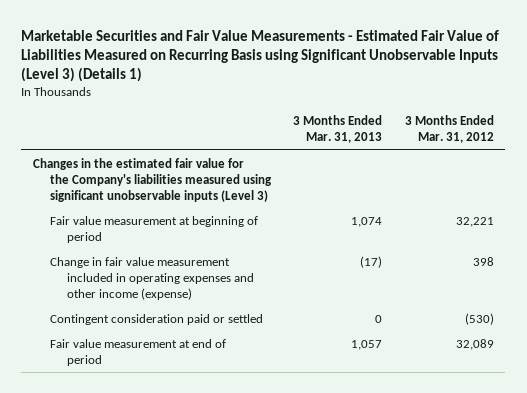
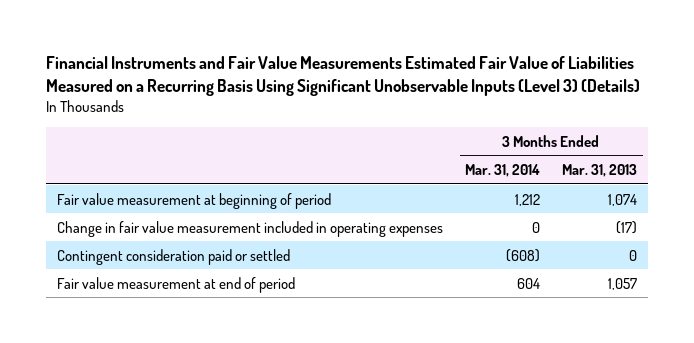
- Marketable Securities and Fair Value Measurements - Estimated Fair Value of Liabilities Measured on Recurring Basis using Significant Unobservable Inputs (Level 3) (Details 1)
+ Financial Instruments and Fair Value Measurements Estimated Fair Value of Liabilities Measured on a Recurring Basis Using Significant Unobservable Inputs (Level 3) (Details)
- | 3 Months Ended Mar. 31, 2013 | 3 Months Ended Mar. 31, 2012
+ | 3 Months Ended Mar. 31, 2014 | 3 Months Ended Mar. 31, 2013
- Changes in the estimated fair value for the Company's liabilities measured using significant unobservable inputs (Level 3)
- Change in fair value measurement included in operating expenses and other income (expense) | (17) | 398
+ Change in fair value measurement included in operating expenses | 0 | (17)

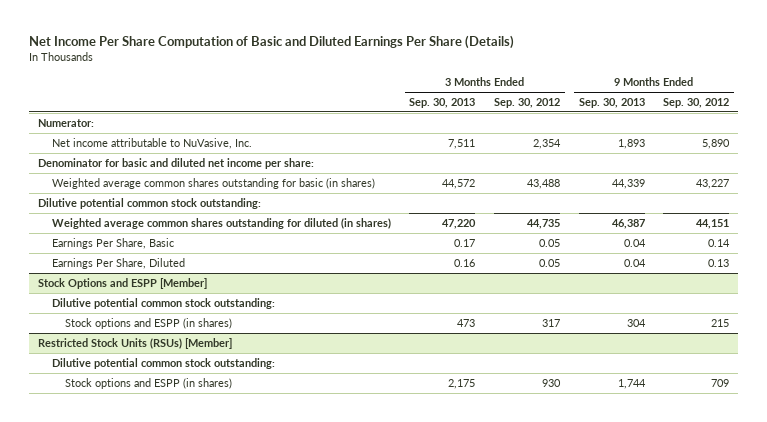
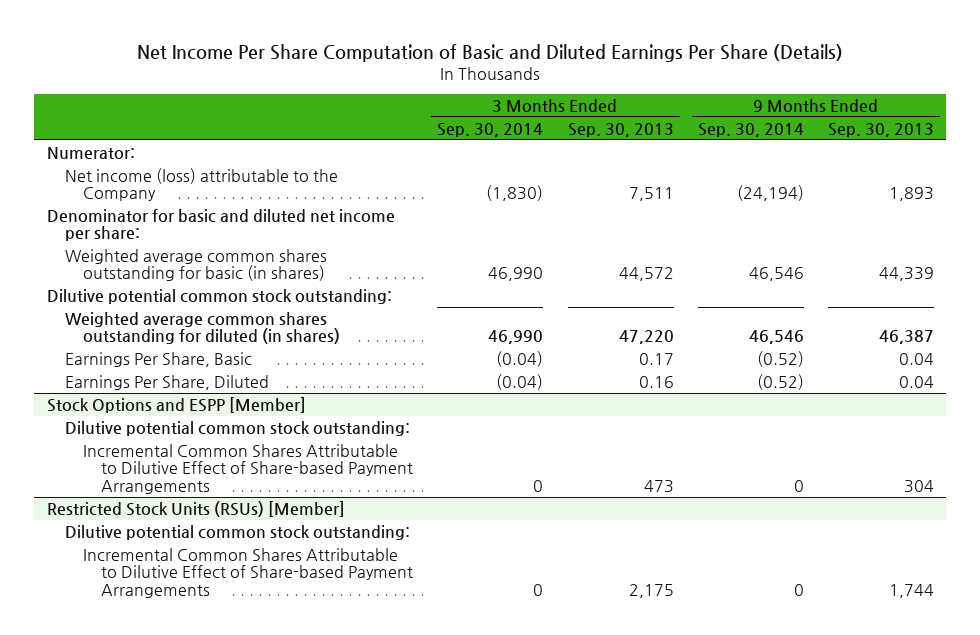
- | 3 Months Ended Sep. 30, 2013 | 3 Months Ended Sep. 30, 2012 | 9 Months Ended Sep. 30, 2013 | 9 Months Ended Sep. 30, 2012
+ | 3 Months Ended Sep. 30, 2014 | 3 Months Ended Sep. 30, 2013 | 9 Months Ended Sep. 30, 2014 | 9 Months Ended Sep. 30, 2013
- Net income attributable to NuVasive, Inc. | 7,511 | 2,354 | 1,893 | 5,890
+ Net income (loss) attributable to the Company | (1,830) | 7,511 | (24,194) | 1,893
@ Stock Options and ESPP [Member]
- Stock options and ESPP (in shares) | 473 | 317 | 304 | 215
+ Incremental Common Shares Attributable to Dilutive Effect of Share-based Payment Arrangements | 0 | 473 | 0 | 304
@ Restricted Stock Units (RSUs) [Member]
- Stock options and ESPP (in shares) | 2,175 | 930 | 1,744 | 709
+ Incremental Common Shares Attributable to Dilutive Effect of Share-based Payment Arrangements | 0 | 2,175 | 0 | 1,744

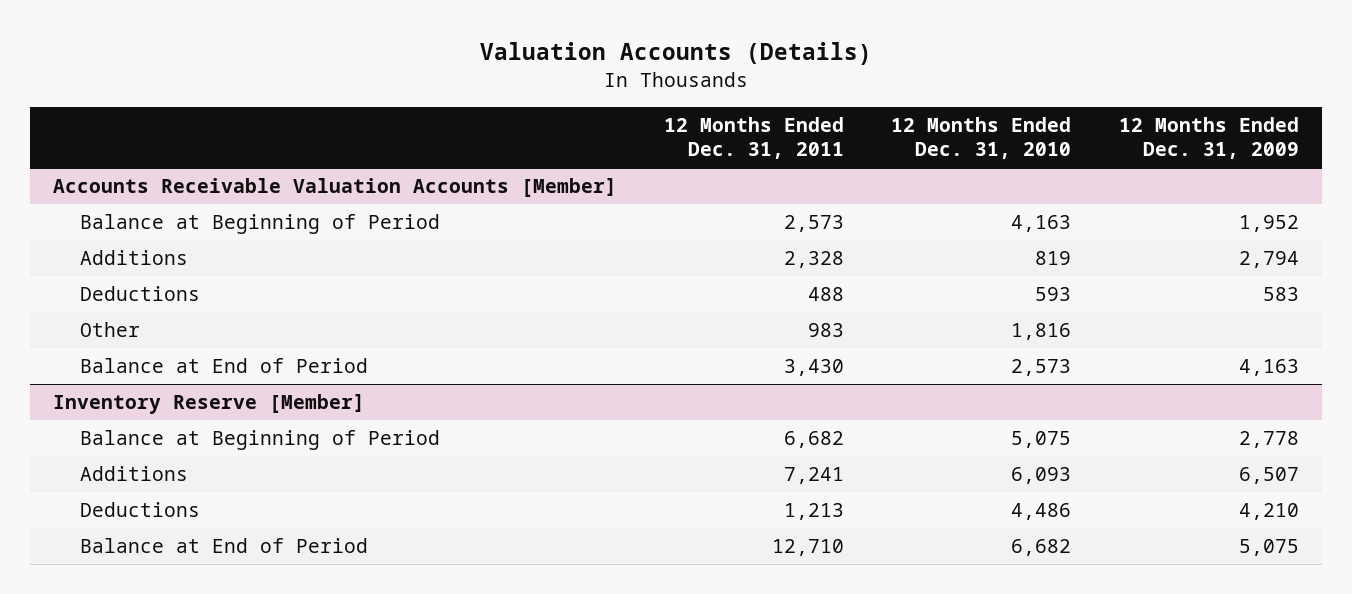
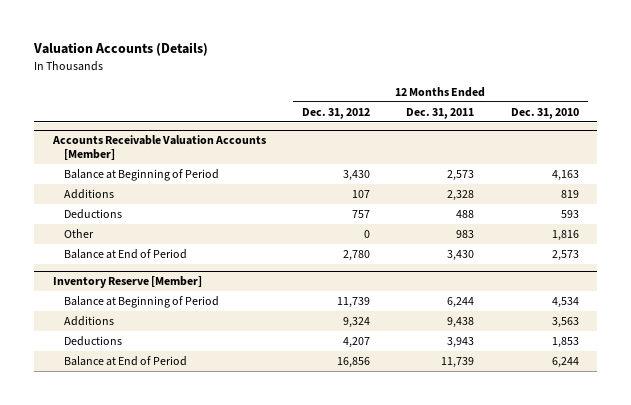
- | 12 Months Ended Dec. 31, 2011 | 12 Months Ended Dec. 31, 2010 | 12 Months Ended Dec. 31, 2009
+ | 12 Months Ended Dec. 31, 2012 | 12 Months Ended Dec. 31, 2011 | 12 Months Ended Dec. 31, 2010
@ Inventory Reserve [Member]
- Balance at Beginning of Period | 6,682 | 5,075 | 2,778
- Additions | 7,241 | 6,093 | 6,507
- Deductions | 1,213 | 4,486 | 4,210
- Balance at End of Period | 12,710 | 6,682 | 5,075
+ Balance at Beginning of Period | 11,739 | 6,244 | 4,534
+ Additions | 9,324 | 9,438 | 3,563
+ Deductions | 4,207 | 3,943 | 1,853
+ Balance at End of Period | 16,856 | 11,739 | 6,244

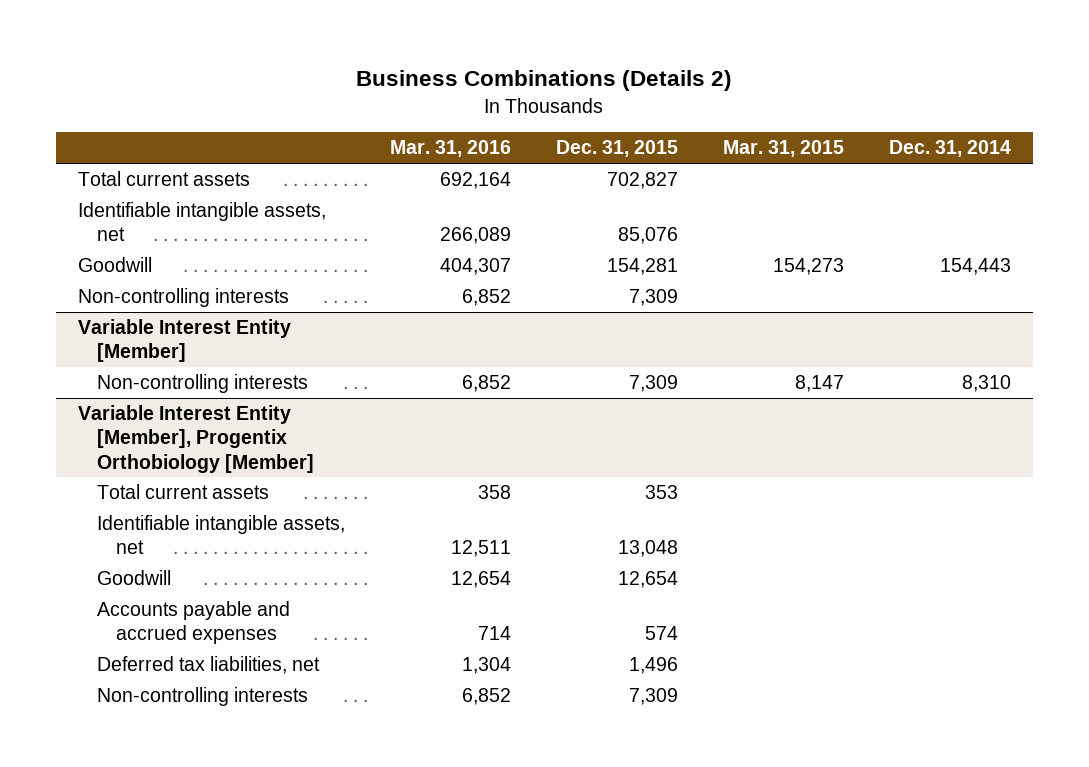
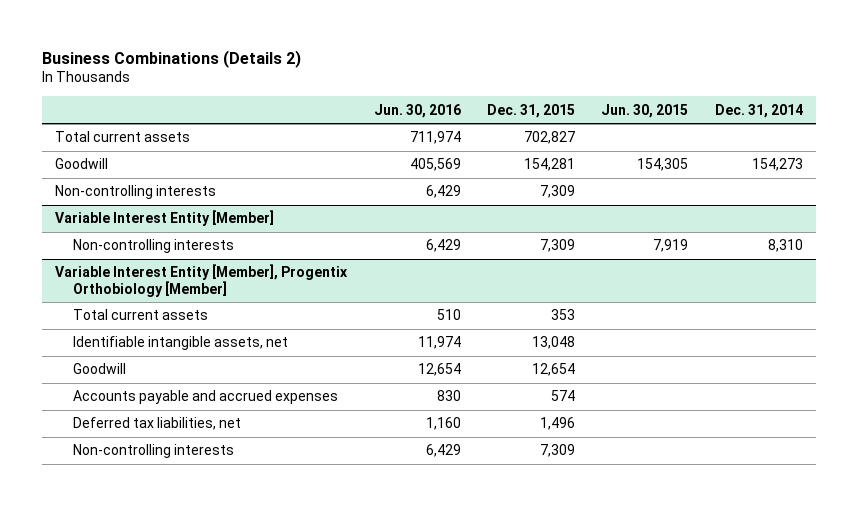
- | Mar. 31, 2016 | Dec. 31, 2015 | Mar. 31, 2015 | Dec. 31, 2014
+ | Jun. 30, 2016 | Dec. 31, 2015 | Jun. 30, 2015 | Dec. 31, 2014
- Identifiable intangible assets, net | 266,089 | 85,076 | |
- Goodwill | 404,307 | 154,281 | 154,273 | 154,443
+ Goodwill | 405,569 | 154,281 | 154,305 | 154,273

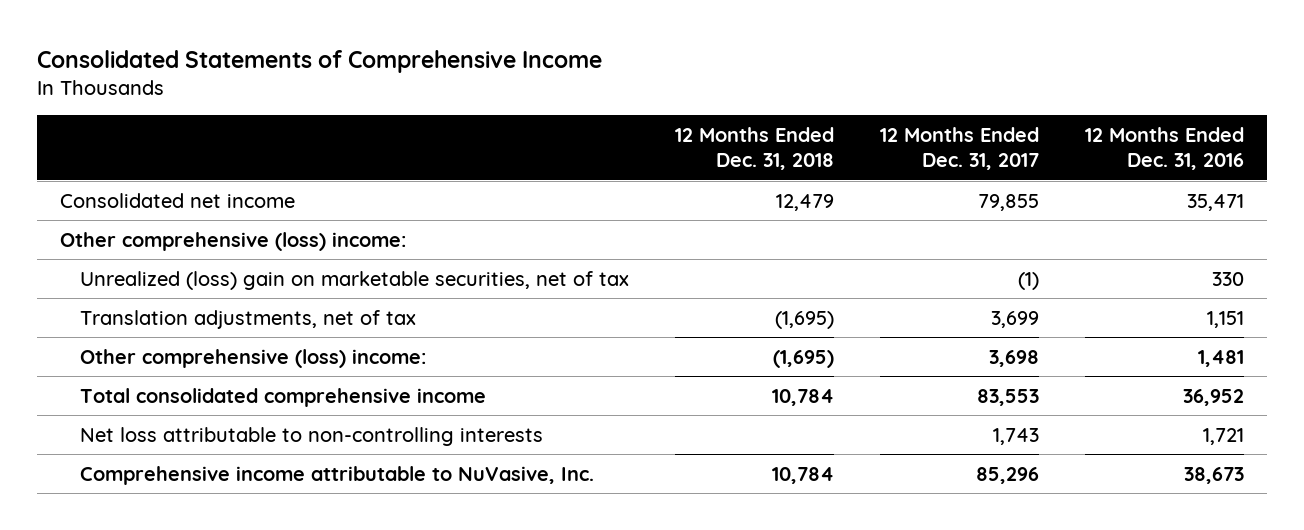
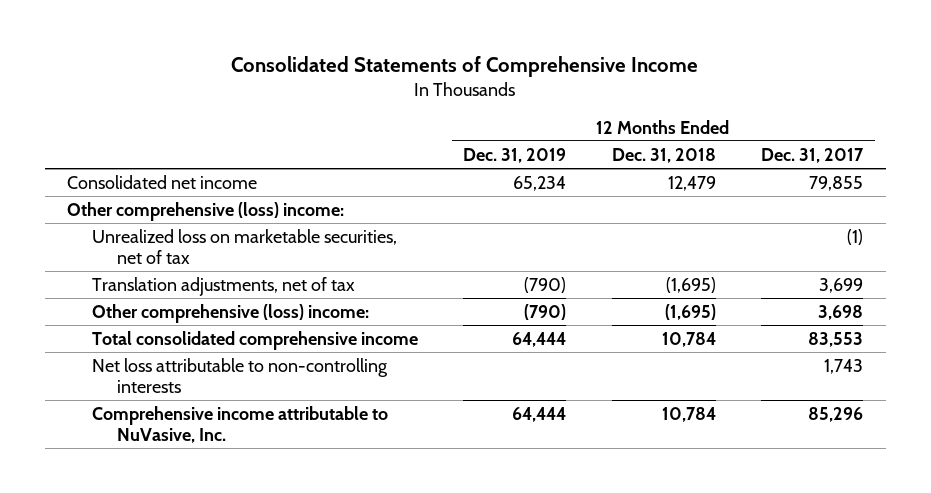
- | 12 Months Ended Dec. 31, 2018 | 12 Months Ended Dec. 31, 2017 | 12 Months Ended Dec. 31, 2016
+ | 12 Months Ended Dec. 31, 2019 | 12 Months Ended Dec. 31, 2018 | 12 Months Ended Dec. 31, 2017
- Unrealized (loss) gain on marketable securities, net of tax | | (1) | 330
+ Unrealized loss on marketable securities, net of tax | | | (1)

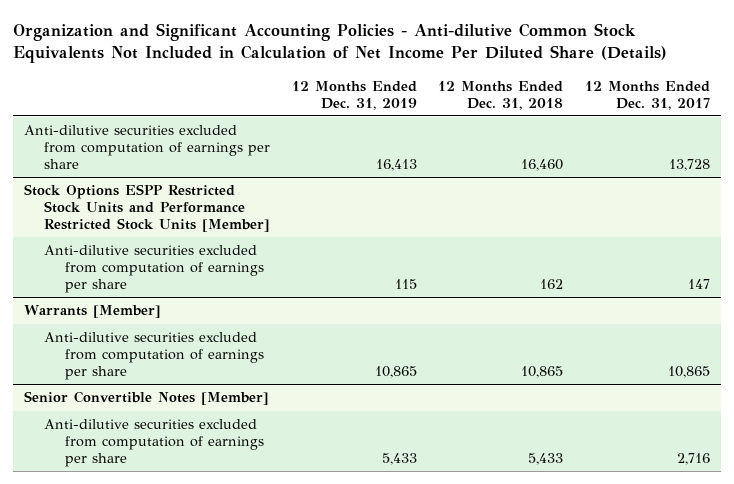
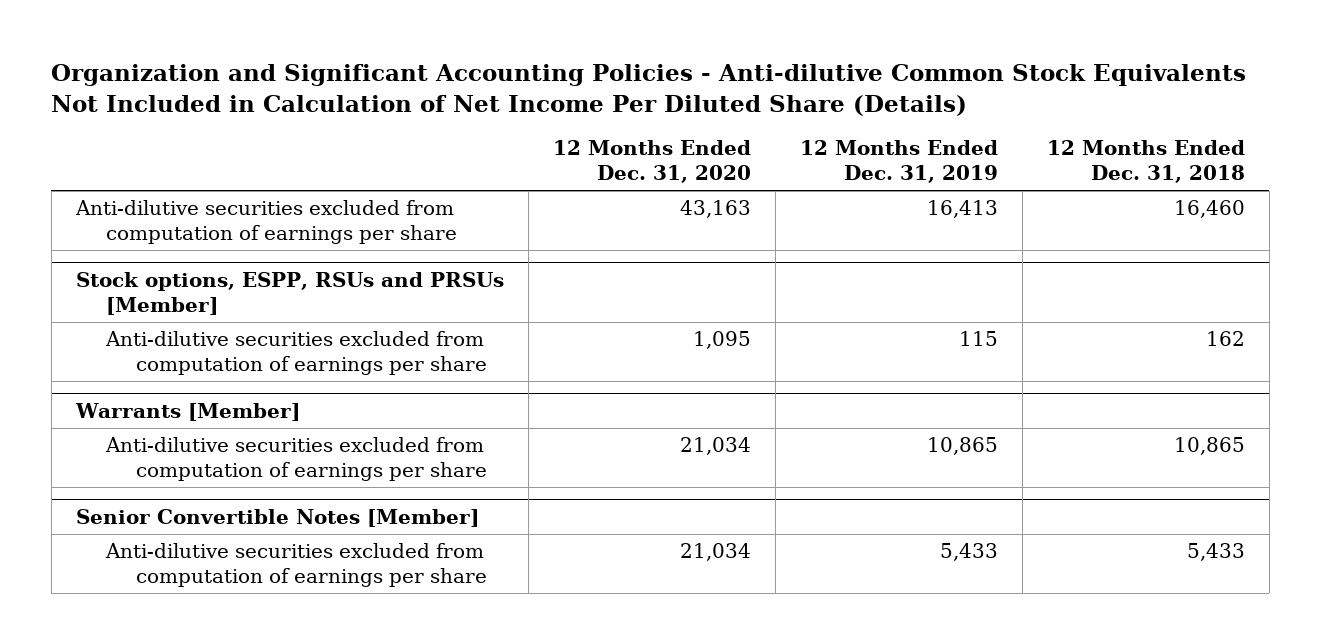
- | 12 Months Ended Dec. 31, 2019 | 12 Months Ended Dec. 31, 2018 | 12 Months Ended Dec. 31, 2017
+ | 12 Months Ended Dec. 31, 2020 | 12 Months Ended Dec. 31, 2019 | 12 Months Ended Dec. 31, 2018
- Stock Options ESPP Restricted Stock Units and Performance Restricted Stock Units [Member]
+ Stock options, ESPP, RSUs and PRSUs [Member]

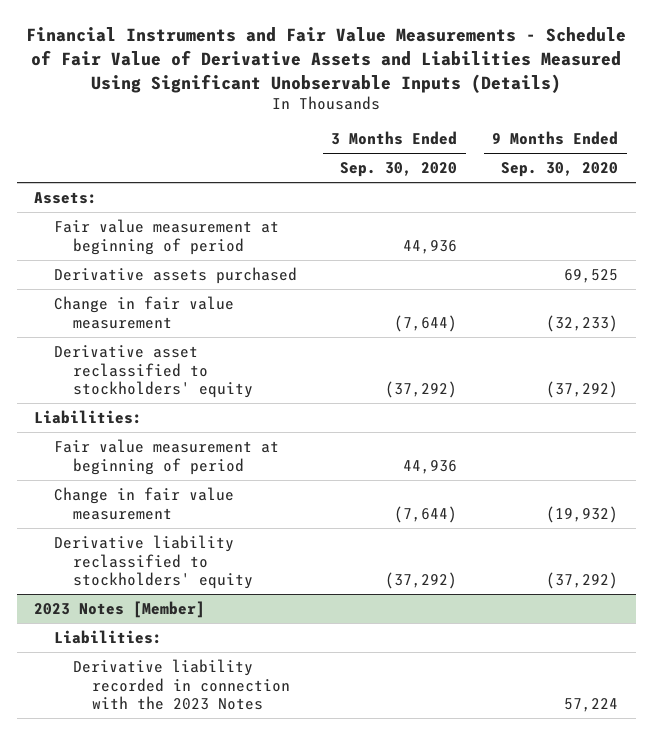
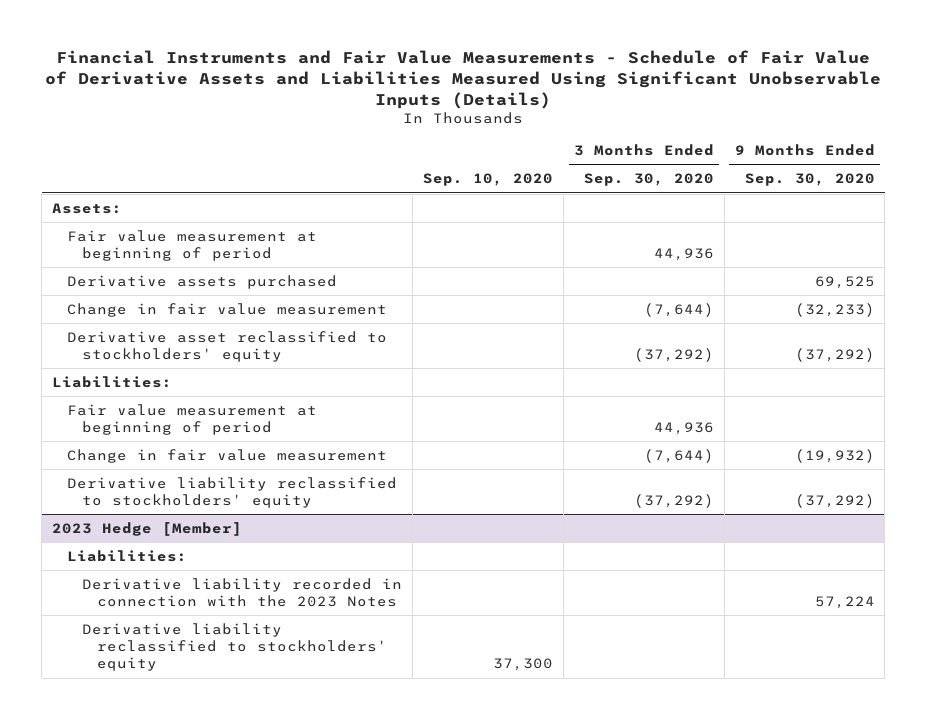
- | 3 Months Ended Sep. 30, 2020 | 9 Months Ended Sep. 30, 2020
+ | Sep. 10, 2020 | 3 Months Ended Sep. 30, 2020 | 9 Months Ended Sep. 30, 2020
- 2023 Notes [Member]
+ 2023 Hedge [Member]
+ Derivative liability reclassified to stockholders' equity | 37,300 | |

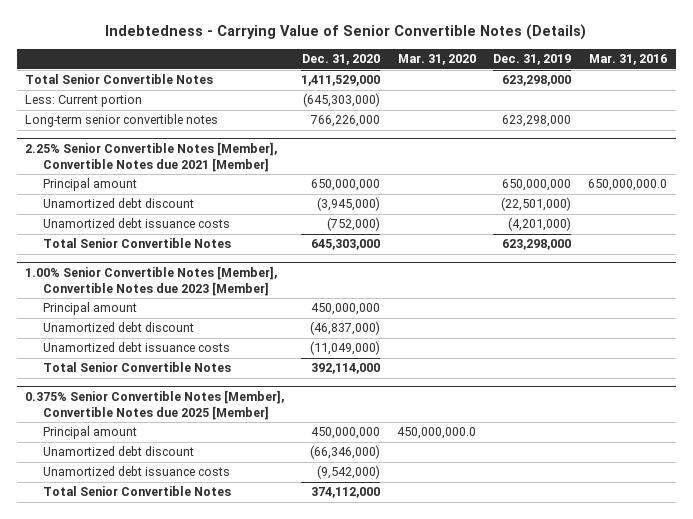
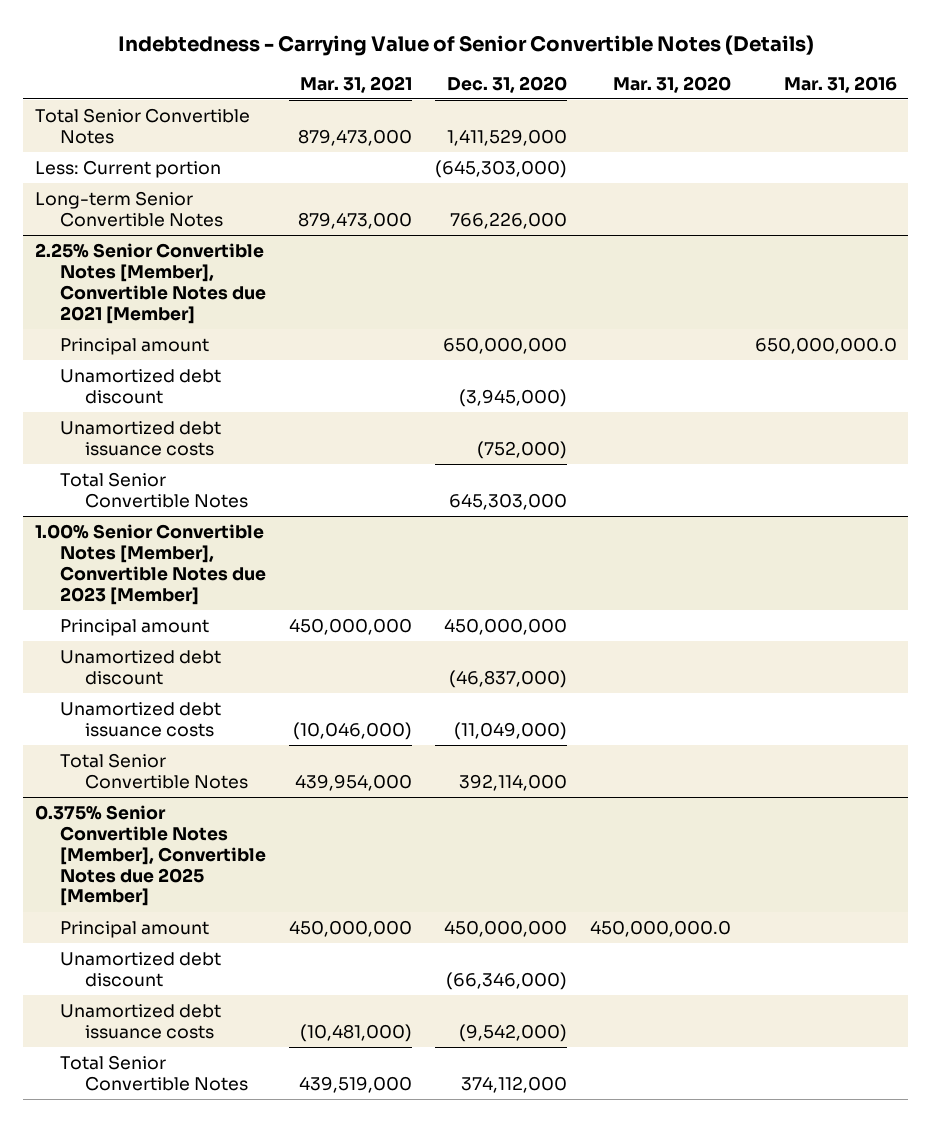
- | Dec. 31, 2020 | Mar. 31, 2020 | Dec. 31, 2019 | Mar. 31, 2016
+ | Mar. 31, 2021 | Dec. 31, 2020 | Mar. 31, 2020 | Mar. 31, 2016
- Long-term senior convertible notes | 766,226,000 | | 623,298,000 |
+ Long-term Senior Convertible Notes | 879,473,000 | 766,226,000 | |

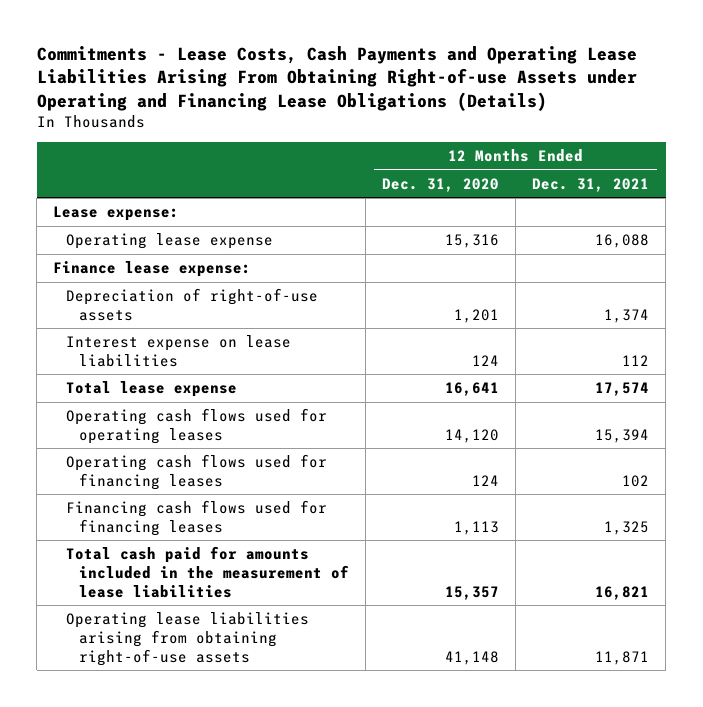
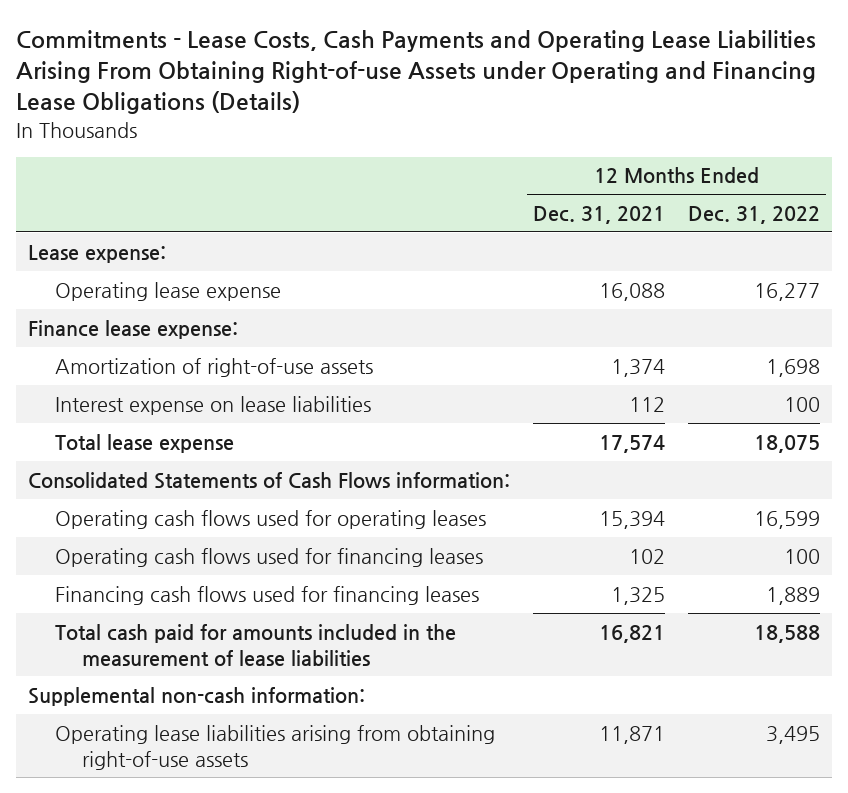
- | 12 Months Ended Dec. 31, 2020 | 12 Months Ended Dec. 31, 2021
+ | 12 Months Ended Dec. 31, 2021 | 12 Months Ended Dec. 31, 2022
- Depreciation of right-of-use assets | 1,201 | 1,374
+ Amortization of right-of-use assets | 1,374 | 1,698
+ Consolidated Statements of Cash Flows information:
+ Supplemental non-cash information:

